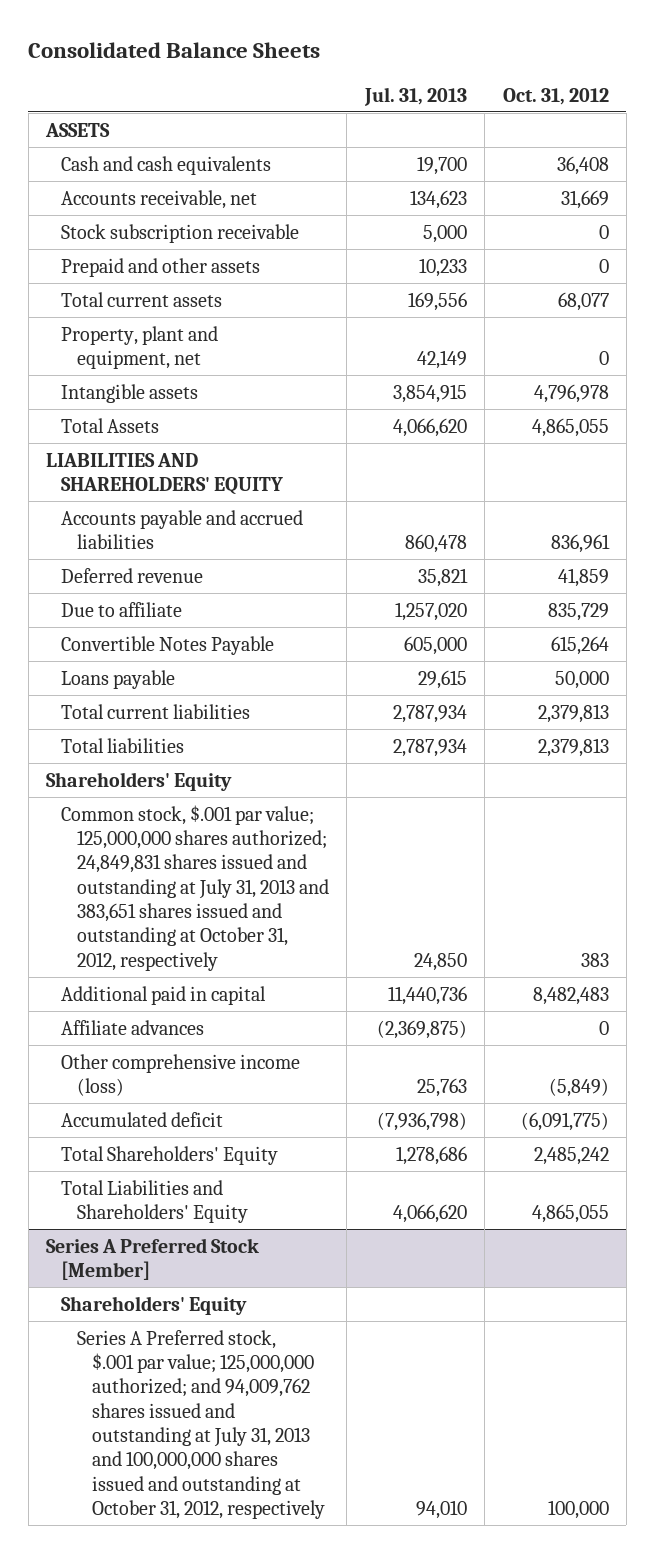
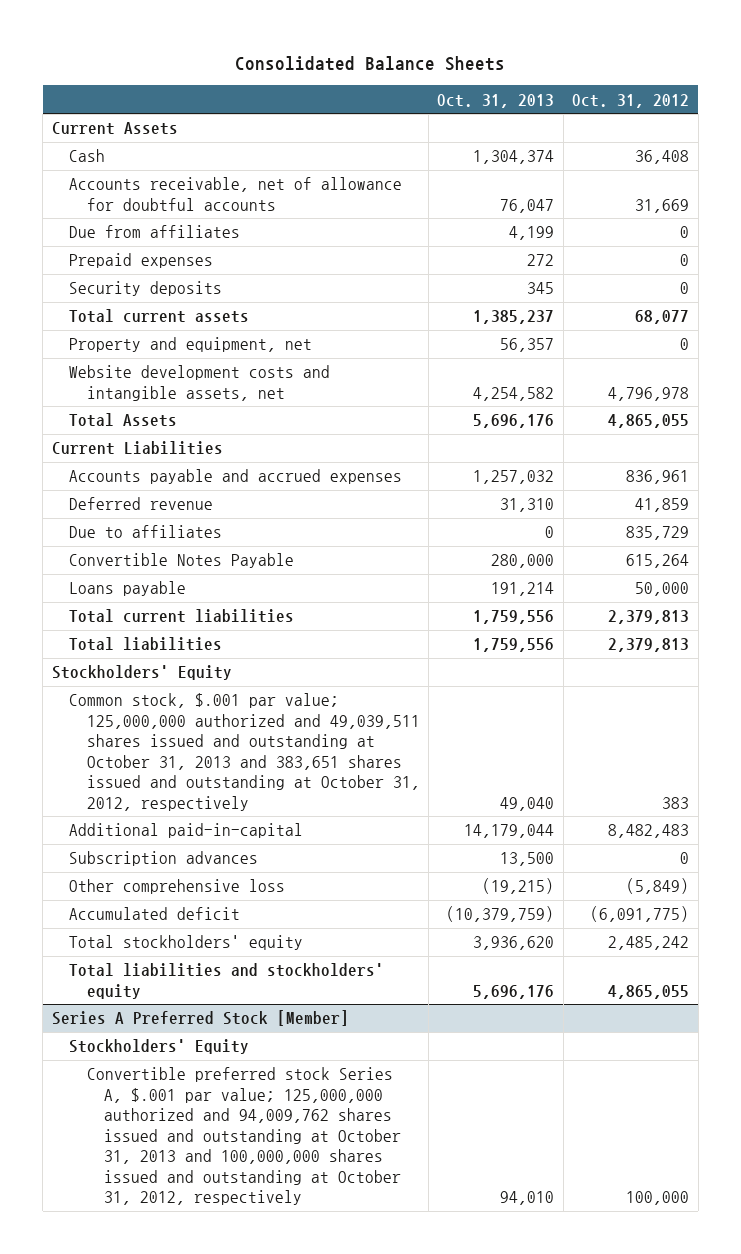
- | Jul. 31, 2013 | Oct. 31, 2012
+ | Oct. 31, 2013 | Oct. 31, 2012
- ASSETS
- Cash and cash equivalents | 19,700 | 36,408
- Accounts receivable, net | 134,623 | 31,669
- Stock subscription receivable | 5,000 | 0
- Prepaid and other assets | 10,233 | 0
+ Current Assets
+ Cash | 1,304,374 | 36,408
+ Accounts receivable, net of allowance for doubtful accounts | 76,047 | 31,669
+ Due from affiliates | 4,199 | 0
+ Prepaid expenses | 272 | 0
+ Security deposits | 345 | 0
- Property, plant and equipment, net | 42,149 | 0
- Intangible assets | 3,854,915 | 4,796,978
+ Property and equipment, net | 56,357 | 0
+ Website development costs and intangible assets, net | 4,254,582 | 4,796,978
- LIABILITIES AND SHAREHOLDERS' EQUITY
- Accounts payable and accrued liabilities | 860,478 | 836,961
+ Current Liabilities
+ Accounts payable and accrued expenses | 1,257,032 | 836,961
- Due to affiliate | 1,257,020 | 835,729
+ Due to affiliates | 0 | 835,729
- Shareholders' Equity
- Common stock, $.001 par value; 125,000,000 shares authorized; 24,849,831 shares issued and outstanding at July 31, 2013 and 383,651 shares issued and outstanding at October 31, 2012, respectively | 24,850 | 383
- Additional paid in capital | 11,440,736 | 8,482,483
- Affiliate advances | (2,369,875) | 0
- Other comprehensive income (loss) | 25,763 | (5,849)
+ Stockholders' Equity
+ Common stock, $.001 par value; 125,000,000 authorized and 49,039,511 shares issued and outstanding at October 31, 2013 and 383,651 shares issued and outstanding at October 31, 2012, respectively | 49,040 | 383
+ Additional paid-in-capital | 14,179,044 | 8,482,483
+ Subscription advances | 13,500 | 0
+ Other comprehensive loss | (19,215) | (5,849)
- Total Shareholders' Equity | 1,278,686 | 2,485,242
- Total Liabilities and Shareholders' Equity | 4,066,620 | 4,865,055
+ Total stockholders' equity | 3,936,620 | 2,485,242
+ Total liabilities and stockholders' equity | 5,696,176 | 4,865,055
@ Series A Preferred Stock [Member]
- Shareholders' Equity
- Series A Preferred stock, $.001 par value; 125,000,000 authorized; and 94,009,762 shares issued and outstanding at July 31, 2013 and 100,000,000 shares issued and outstanding at October 31, 2012, respectively | 94,010 | 100,000
+ Stockholders' Equity
+ Convertible preferred stock Series A, $.001 par value; 125,000,000 authorized and 94,009,762 shares issued and outstanding at October 31, 2013 and 100,000,000 shares issued and outstanding at October 31, 2012, respectively | 94,010 | 100,000

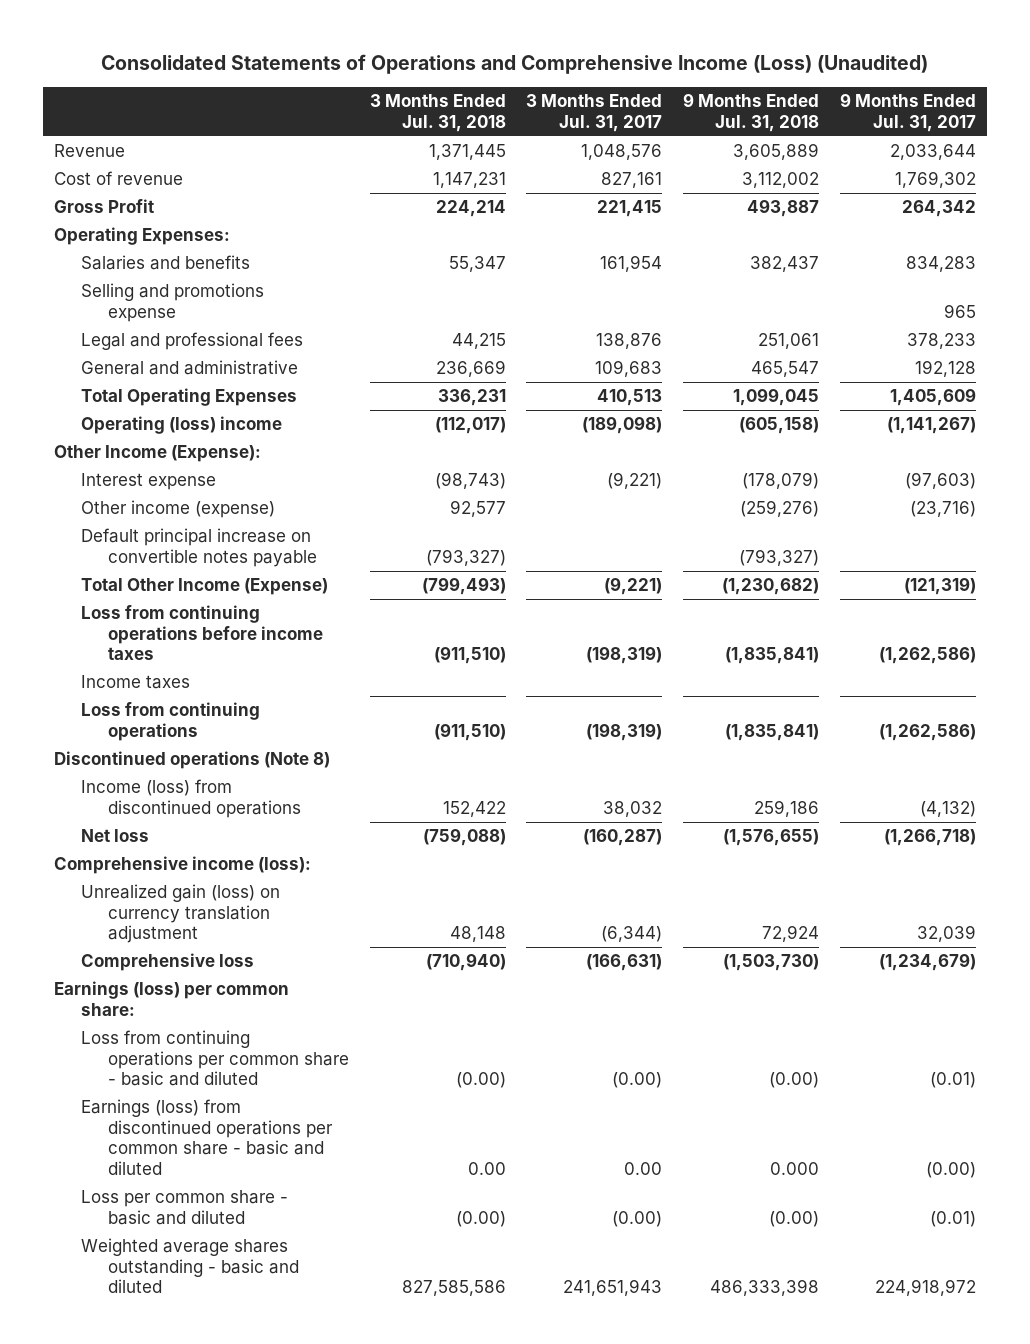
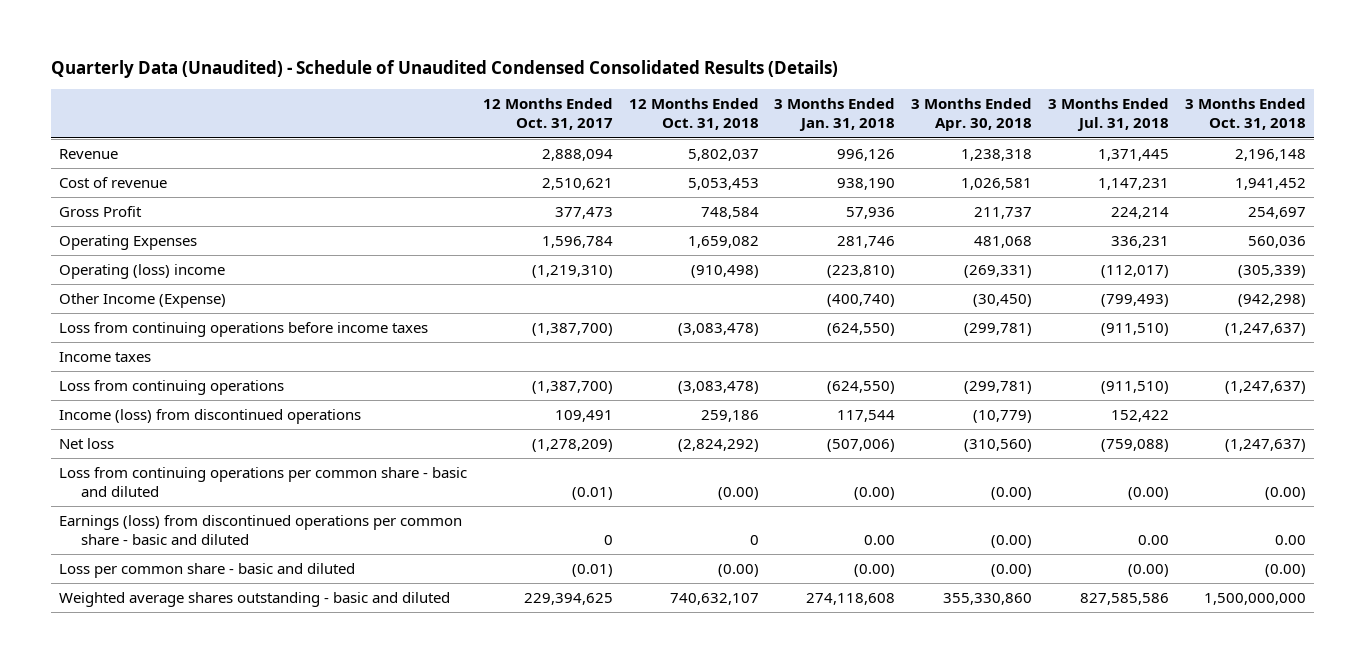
- Consolidated Statements of Operations and Comprehensive Income (Loss) (Unaudited)
+ Quarterly Data (Unaudited) - Schedule of Unaudited Condensed Consolidated Results (Details)
- | 3 Months Ended Jul. 31, 2018 | 3 Months Ended Jul. 31, 2017 | 9 Months Ended Jul. 31, 2018 | 9 Months Ended Jul. 31, 2017
+ | 12 Months Ended Oct. 31, 2017 | 12 Months Ended Oct. 31, 2018 | 3 Months Ended Jan. 31, 2018 | 3 Months Ended Apr. 30, 2018 | 3 Months Ended Jul. 31, 2018 | 3 Months Ended Oct. 31, 2018
- Operating Expenses:
- Salaries and benefits | 55,347 | 161,954 | 382,437 | 834,283
- Selling and promotions expense | | | | 965
- Legal and professional fees | 44,215 | 138,876 | 251,061 | 378,233
- General and administrative | 236,669 | 109,683 | 465,547 | 192,128
- Total Operating Expenses | 336,231 | 410,513 | 1,099,045 | 1,405,609
+ Operating Expenses | 1,596,784 | 1,659,082 | 281,746 | 481,068 | 336,231 | 560,036
- Other Income (Expense):
- Interest expense | (98,743) | (9,221) | (178,079) | (97,603)
- Other income (expense) | 92,577 | | (259,276) | (23,716)
- Default principal increase on convertible notes payable | (793,327) | | (793,327) |
- Total Other Income (Expense) | (799,493) | (9,221) | (1,230,682) | (121,319)
+ Other Income (Expense) | | | (400,740) | (30,450) | (799,493) | (942,298)
- Discontinued operations (Note 8)
- Comprehensive income (loss):
- Unrealized gain (loss) on currency translation adjustment | 48,148 | (6,344) | 72,924 | 32,039
- Comprehensive loss | (710,940) | (166,631) | (1,503,730) | (1,234,679)
- Earnings (loss) per common share:

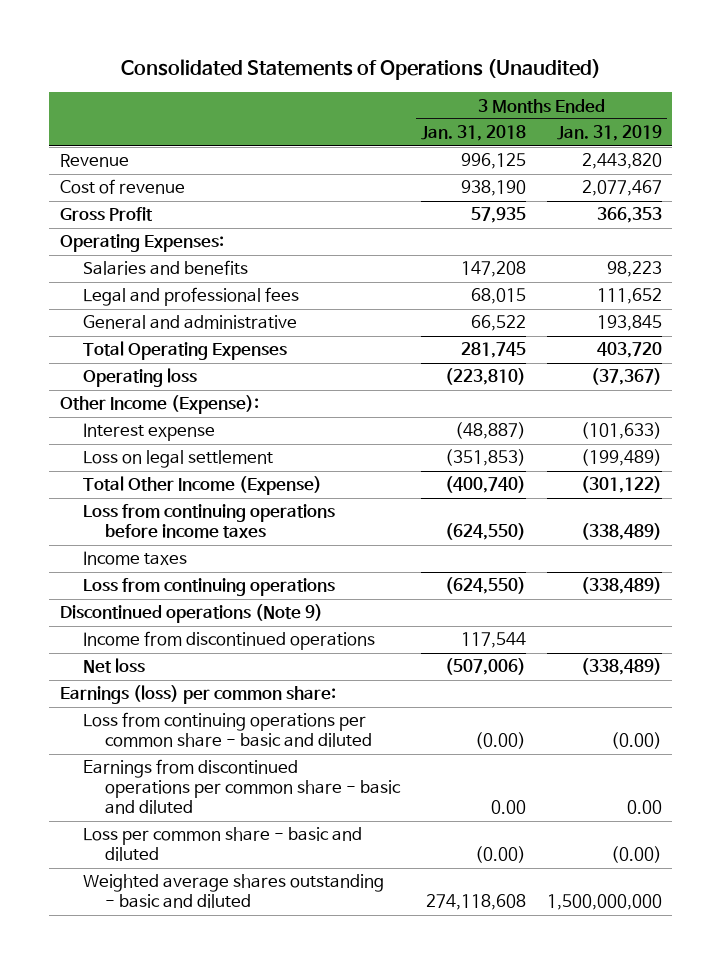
- Quarterly Data (Unaudited) - Schedule of Unaudited Condensed Consolidated Results (Details)
+ Consolidated Statements of Operations (Unaudited)
- | 12 Months Ended Oct. 31, 2017 | 12 Months Ended Oct. 31, 2018 | 3 Months Ended Jan. 31, 2018 | 3 Months Ended Apr. 30, 2018 | 3 Months Ended Jul. 31, 2018 | 3 Months Ended Oct. 31, 2018
+ | 3 Months Ended Jan. 31, 2018 | 3 Months Ended Jan. 31, 2019
- Revenue | 2,888,094 | 5,802,037 | 996,126 | 1,238,318 | 1,371,445 | 2,196,148
+ Revenue | 996,125 | 2,443,820
- Gross Profit | 377,473 | 748,584 | 57,936 | 211,737 | 224,214 | 254,697
- Operating Expenses | 1,596,784 | 1,659,082 | 281,746 | 481,068 | 336,231 | 560,036
- Operating (loss) income | (1,219,310) | (910,498) | (223,810) | (269,331) | (112,017) | (305,339)
- Other Income (Expense) | | | (400,740) | (30,450) | (799,493) | (942,298)
+ Gross Profit | 57,935 | 366,353
+ Operating Expenses:
+ Salaries and benefits | 147,208 | 98,223
+ Legal and professional fees | 68,015 | 111,652
+ General and administrative | 66,522 | 193,845
+ Total Operating Expenses | 281,745 | 403,720
+ Operating loss | (223,810) | (37,367)
+ Other Income (Expense):
+ Interest expense | (48,887) | (101,633)
+ Loss on legal settlement | (351,853) | (199,489)
+ Total Other Income (Expense) | (400,740) | (301,122)
- Income (loss) from discontinued operations | 109,491 | 259,186 | 117,544 | (10,779) | 152,422 |
+ Discontinued operations (Note 9)
+ Income from discontinued operations | 117,544 |
+ Earnings (loss) per common share:
- Earnings (loss) from discontinued operations per common share - basic and diluted | 0 | 0 | 0.00 | (0.00) | 0.00 | 0.00
+ Earnings from discontinued operations per common share - basic and diluted | 0.00 | 0.00

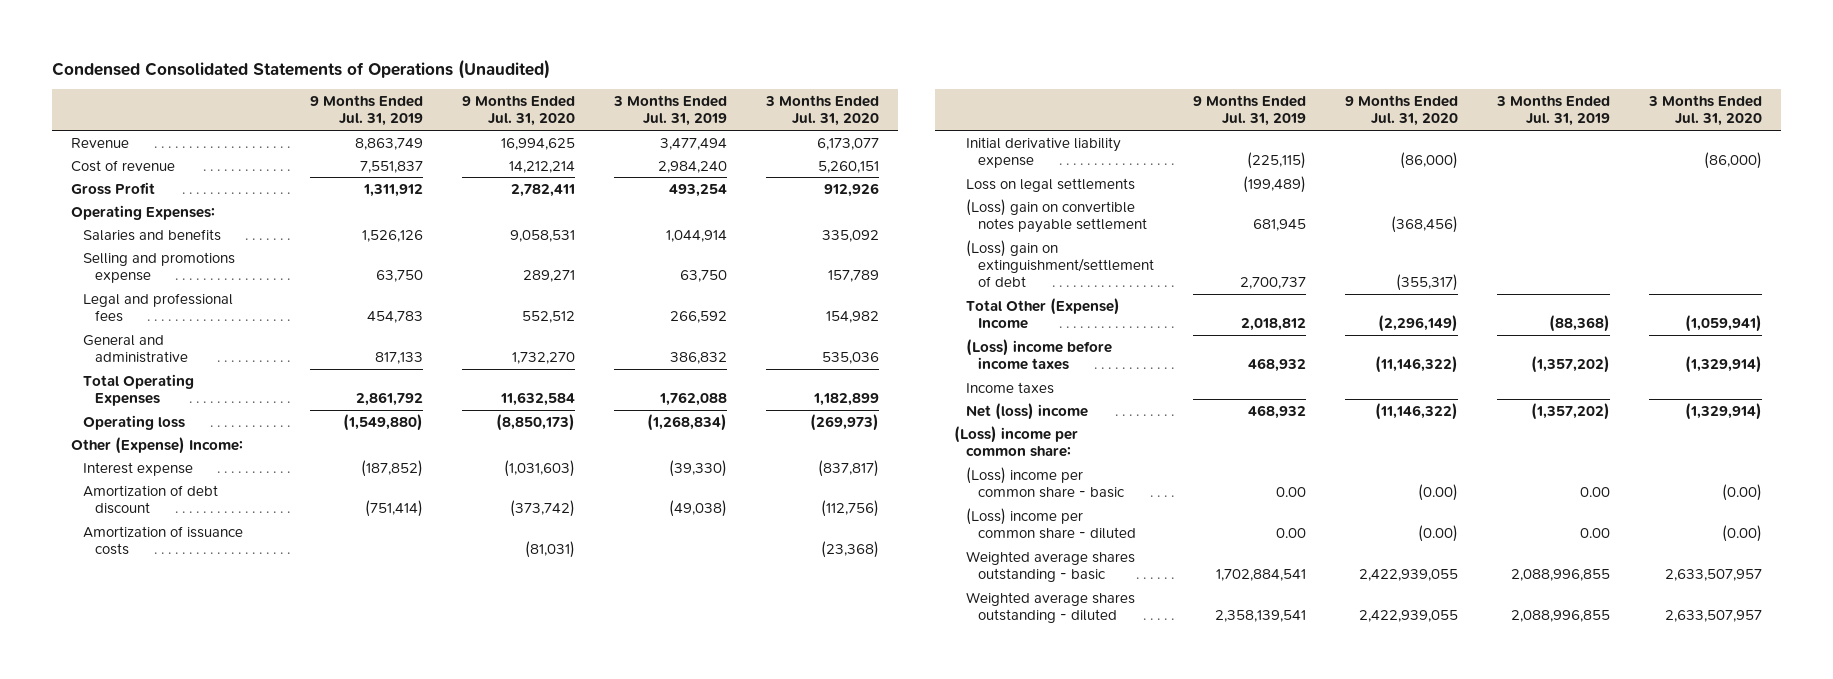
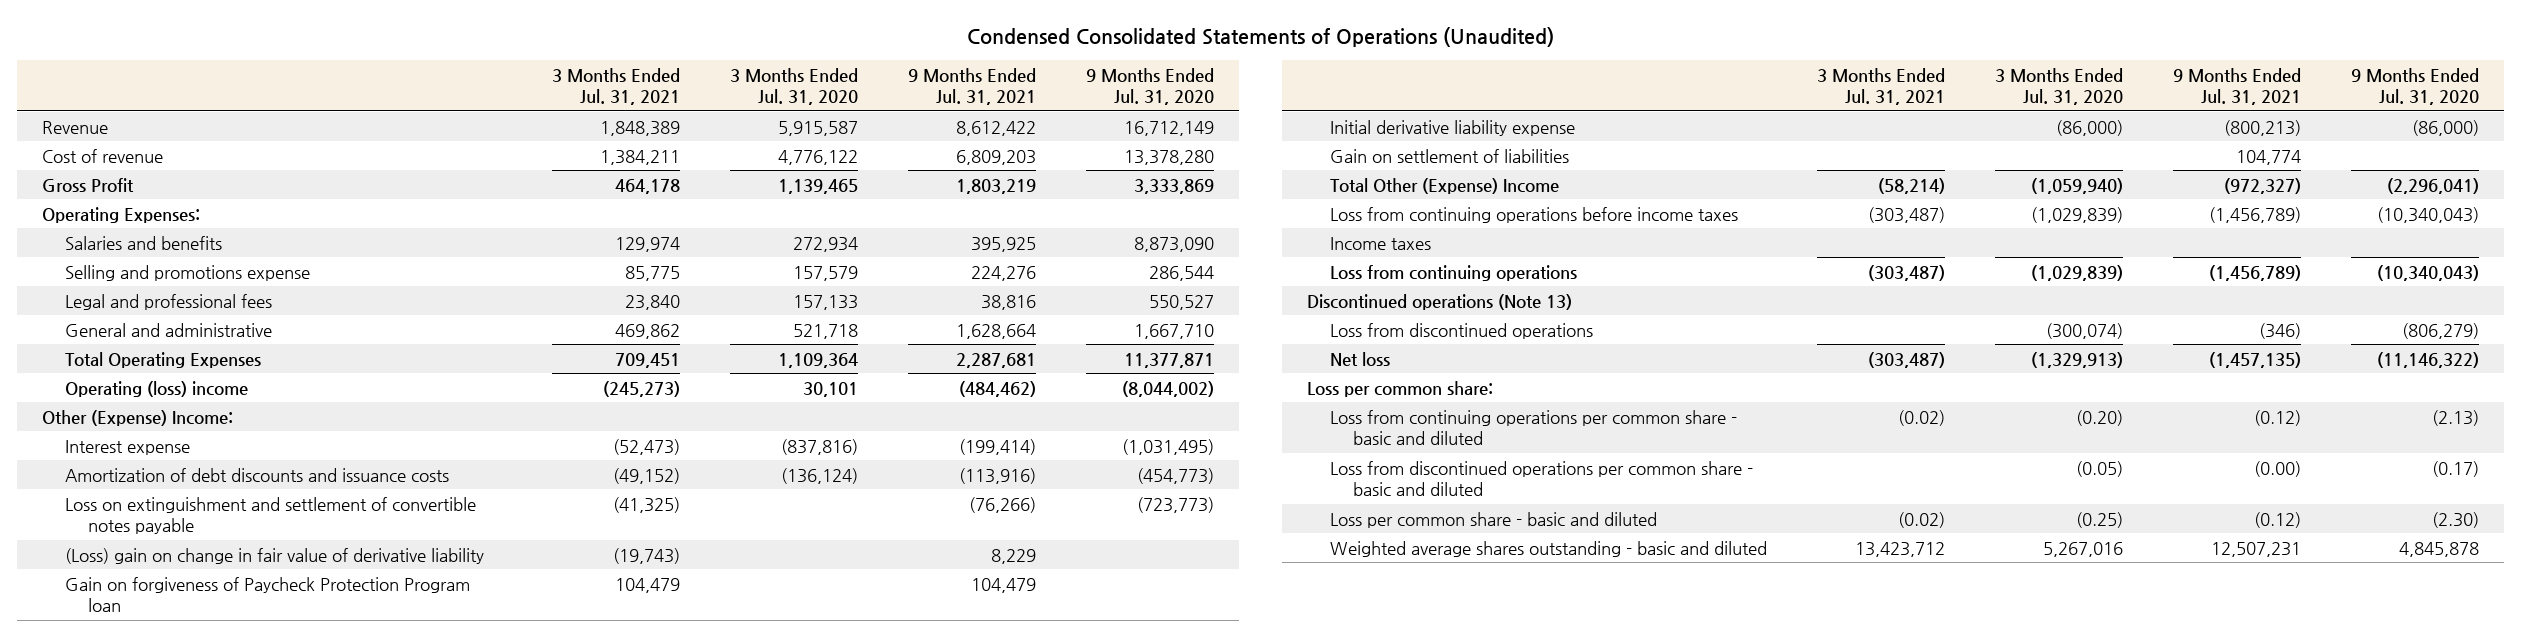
- | 9 Months Ended Jul. 31, 2019 | 9 Months Ended Jul. 31, 2020 | 3 Months Ended Jul. 31, 2019 | 3 Months Ended Jul. 31, 2020
+ | 3 Months Ended Jul. 31, 2021 | 3 Months Ended Jul. 31, 2020 | 9 Months Ended Jul. 31, 2021 | 9 Months Ended Jul. 31, 2020
- Revenue | 8,863,749 | 16,994,625 | 3,477,494 | 6,173,077
- Cost of revenue | 7,551,837 | 14,212,214 | 2,984,240 | 5,260,151
- Gross Profit | 1,311,912 | 2,782,411 | 493,254 | 912,926
+ Revenue | 1,848,389 | 5,915,587 | 8,612,422 | 16,712,149
+ Cost of revenue | 1,384,211 | 4,776,122 | 6,809,203 | 13,378,280
+ Gross Profit | 464,178 | 1,139,465 | 1,803,219 | 3,333,869
- Salaries and benefits | 1,526,126 | 9,058,531 | 1,044,914 | 335,092
- Selling and promotions expense | 63,750 | 289,271 | 63,750 | 157,789
- Legal and professional fees | 454,783 | 552,512 | 266,592 | 154,982
- General and administrative | 817,133 | 1,732,270 | 386,832 | 535,036
- Total Operating Expenses | 2,861,792 | 11,632,584 | 1,762,088 | 1,182,899
- Operating loss | (1,549,880) | (8,850,173) | (1,268,834) | (269,973)
+ Salaries and benefits | 129,974 | 272,934 | 395,925 | 8,873,090
+ Selling and promotions expense | 85,775 | 157,579 | 224,276 | 286,544
+ Legal and professional fees | 23,840 | 157,133 | 38,816 | 550,527
+ General and administrative | 469,862 | 521,718 | 1,628,664 | 1,667,710
+ Total Operating Expenses | 709,451 | 1,109,364 | 2,287,681 | 11,377,871
+ Operating (loss) income | (245,273) | 30,101 | (484,462) | (8,044,002)
- Interest expense | (187,852) | (1,031,603) | (39,330) | (837,817)
- Amortization of debt discount | (751,414) | (373,742) | (49,038) | (112,756)
- Amortization of issuance costs | | (81,031) | | (23,368)
+ Interest expense | (52,473) | (837,816) | (199,414) | (1,031,495)
+ Amortization of debt discounts and issuance costs | (49,152) | (136,124) | (113,916) | (454,773)
+ Loss on extinguishment and settlement of convertible notes payable | (41,325) | | (76,266) | (723,773)
+ (Loss) gain on change in fair value of derivative liability | (19,743) | | 8,229 |
+ Gain on forgiveness of Paycheck Protection Program loan | 104,479 | | 104,479 |
- Loss on legal settlements | (199,489) | | |
- (Loss) gain on convertible notes payable settlement | 681,945 | (368,456) | |
- (Loss) gain on extinguishment/settlement of debt | 2,700,737 | (355,317) | |
- Total Other (Expense) Income | 2,018,812 | (2,296,149) | (88,368) | (1,059,941)
- (Loss) income before income taxes | 468,932 | (11,146,322) | (1,357,202) | (1,329,914)
+ Gain on settlement of liabilities | | | 104,774 |
+ Total Other (Expense) Income | (58,214) | (1,059,940) | (972,327) | (2,296,041)
+ Loss from continuing operations before income taxes | (303,487) | (1,029,839) | (1,456,789) | (10,340,043)
- Net (loss) income | 468,932 | (11,146,322) | (1,357,202) | (1,329,914)
- (Loss) income per common share:
- (Loss) income per common share - basic | 0.00 | (0.00) | 0.00 | (0.00)
- (Loss) income per common share - diluted | 0.00 | (0.00) | 0.00 | (0.00)
- Weighted average shares outstanding - basic | 1,702,884,541 | 2,422,939,055 | 2,088,996,855 | 2,633,507,957
- Weighted average shares outstanding - diluted | 2,358,139,541 | 2,422,939,055 | 2,088,996,855 | 2,633,507,957
+ Loss from continuing operations | (303,487) | (1,029,839) | (1,456,789) | (10,340,043)
+ Discontinued operations (Note 13)
+ Loss from discontinued operations | | (300,074) | (346) | (806,279)
+ Net loss | (303,487) | (1,329,913) | (1,457,135) | (11,146,322)
+ Loss per common share:
+ Loss from continuing operations per common share - basic and diluted | (0.02) | (0.20) | (0.12) | (2.13)
+ Loss from discontinued operations per common share - basic and diluted | | (0.05) | (0.00) | (0.17)
+ Loss per common share - basic and diluted | (0.02) | (0.25) | (0.12) | (2.30)
+ Weighted average shares outstanding - basic and diluted | 13,423,712 | 5,267,016 | 12,507,231 | 4,845,878

